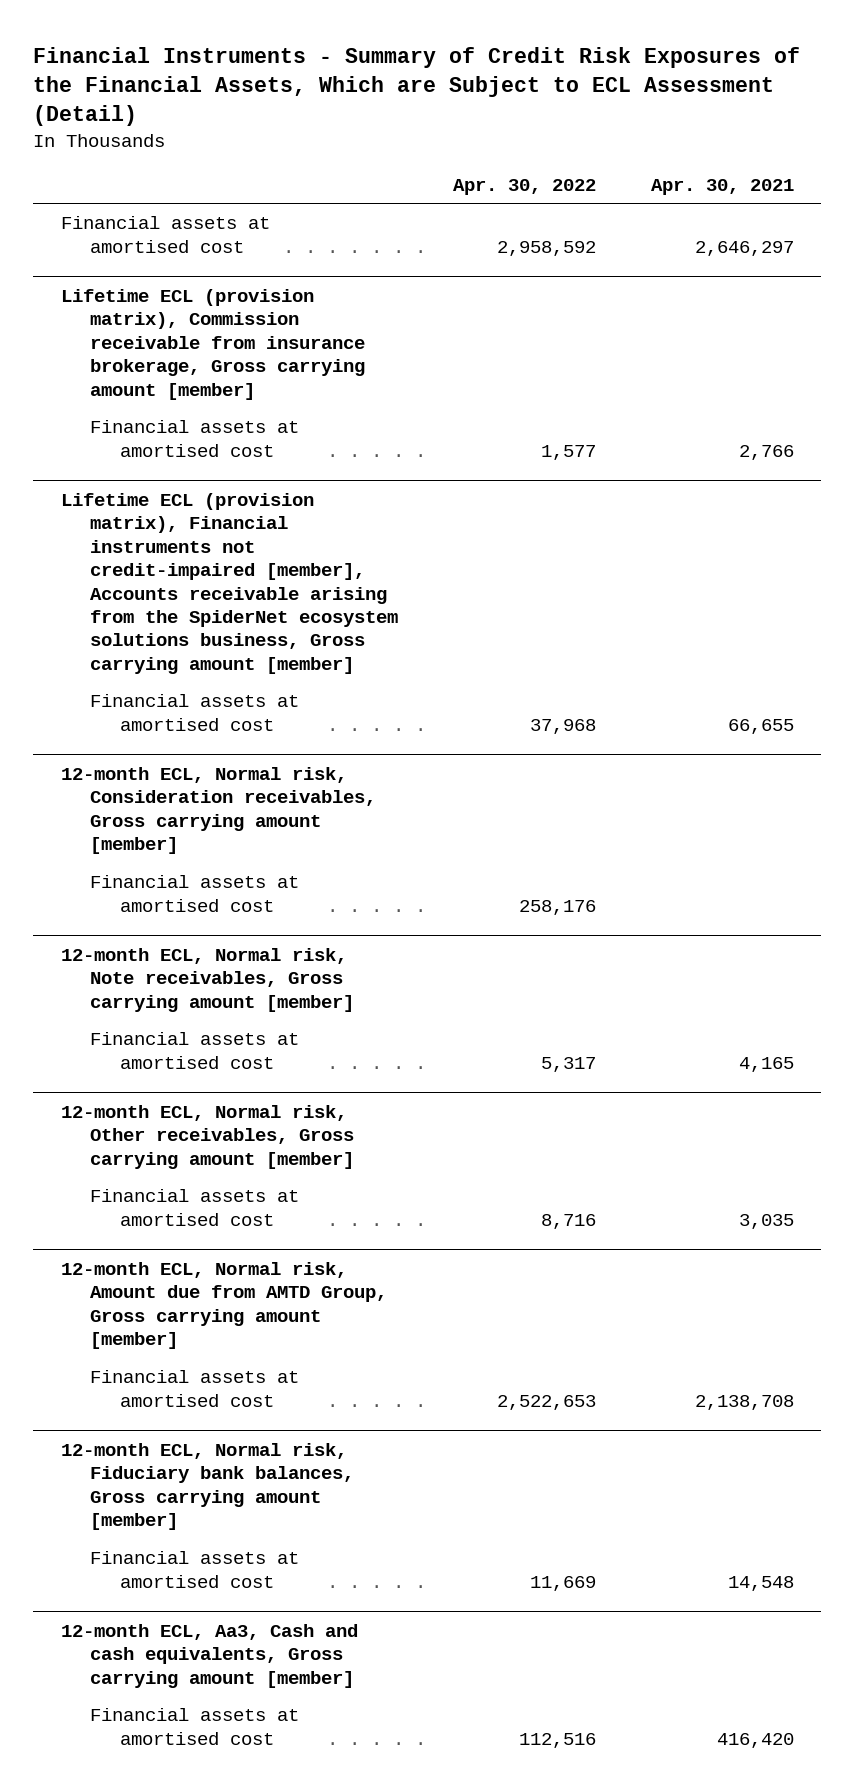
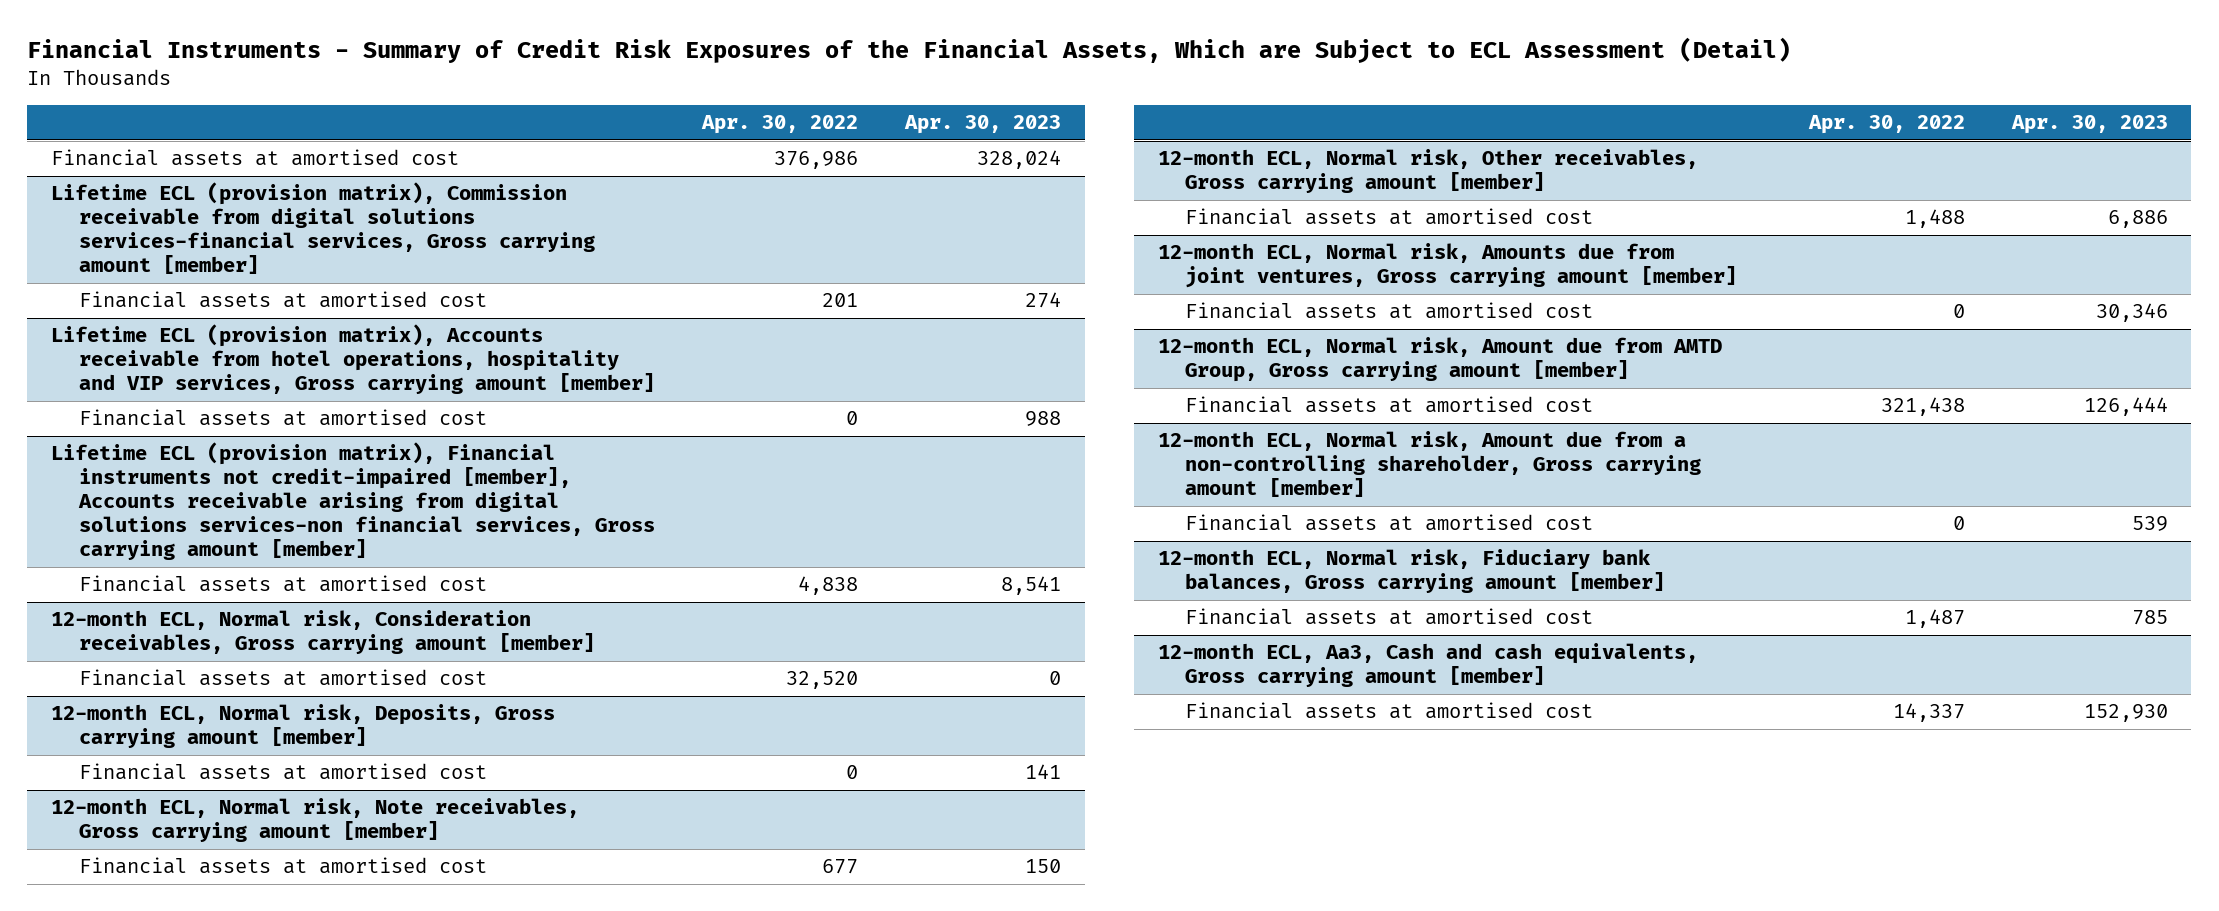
- | Apr. 30, 2022 | Apr. 30, 2021
+ | Apr. 30, 2022 | Apr. 30, 2023
- Financial assets at amortised cost | 2,958,592 | 2,646,297
- Lifetime ECL (provision matrix), Commission receivable from insurance brokerage, Gross carrying amount [member]
- Financial assets at amortised cost | 1,577 | 2,766
- Lifetime ECL (provision matrix), Financial instruments not credit-impaired [member], Accounts receivable arising from the SpiderNet ecosystem solutions business, Gross carrying amount [member]
- Financial assets at amortised cost | 37,968 | 66,655
+ Financial assets at amortised cost | 376,986 | 328,024
+ Lifetime ECL (provision matrix), Commission receivable from digital solutions services-financial services, Gross carrying amount [member]
+ Financial assets at amortised cost | 201 | 274
+ Lifetime ECL (provision matrix), Accounts receivable from hotel operations, hospitality and VIP services, Gross carrying amount [member]
+ Financial assets at amortised cost | 0 | 988
+ Lifetime ECL (provision matrix), Financial instruments not credit-impaired [member], Accounts receivable arising from digital solutions services-non financial services, Gross carrying amount [member]
+ Financial assets at amortised cost | 4,838 | 8,541
@ 12-month ECL, Normal risk, Consideration receivables, Gross carrying amount [member]
- Financial assets at amortised cost | 258,176 |
+ Financial assets at amortised cost | 32,520 | 0
+ 12-month ECL, Normal risk, Deposits, Gross carrying amount [member]
+ Financial assets at amortised cost | 0 | 141
@ 12-month ECL, Normal risk, Note receivables, Gross carrying amount [member]
- Financial assets at amortised cost | 5,317 | 4,165
+ Financial assets at amortised cost | 677 | 150
@ 12-month ECL, Normal risk, Other receivables, Gross carrying amount [member]
- Financial assets at amortised cost | 8,716 | 3,035
+ Financial assets at amortised cost | 1,488 | 6,886
+ 12-month ECL, Normal risk, Amounts due from joint ventures, Gross carrying amount [member]
+ Financial assets at amortised cost | 0 | 30,346
@ 12-month ECL, Normal risk, Amount due from AMTD Group, Gross carrying amount [member]
- Financial assets at amortised cost | 2,522,653 | 2,138,708
+ Financial assets at amortised cost | 321,438 | 126,444
+ 12-month ECL, Normal risk, Amount due from a non-controlling shareholder, Gross carrying amount [member]
+ Financial assets at amortised cost | 0 | 539
@ 12-month ECL, Normal risk, Fiduciary bank balances, Gross carrying amount [member]
- Financial assets at amortised cost | 11,669 | 14,548
+ Financial assets at amortised cost | 1,487 | 785
@ 12-month ECL, Aa3, Cash and cash equivalents, Gross carrying amount [member]
- Financial assets at amortised cost | 112,516 | 416,420
+ Financial assets at amortised cost | 14,337 | 152,930

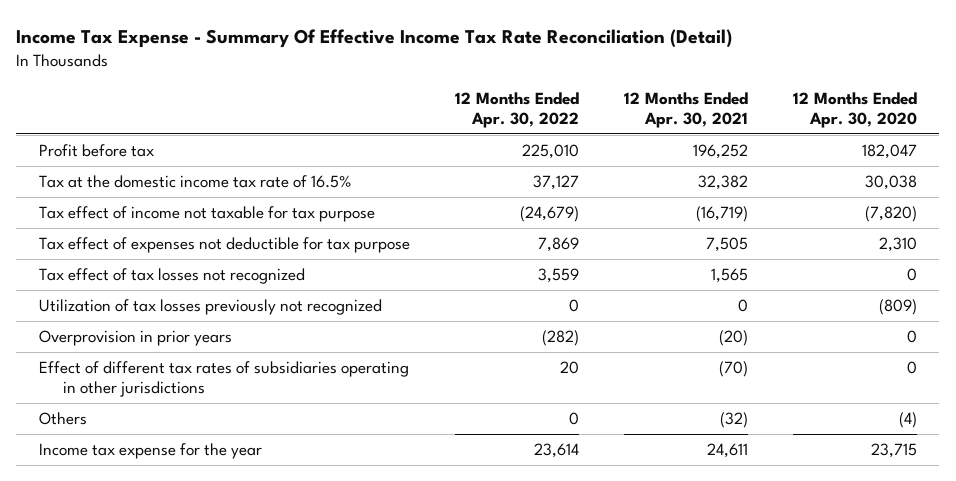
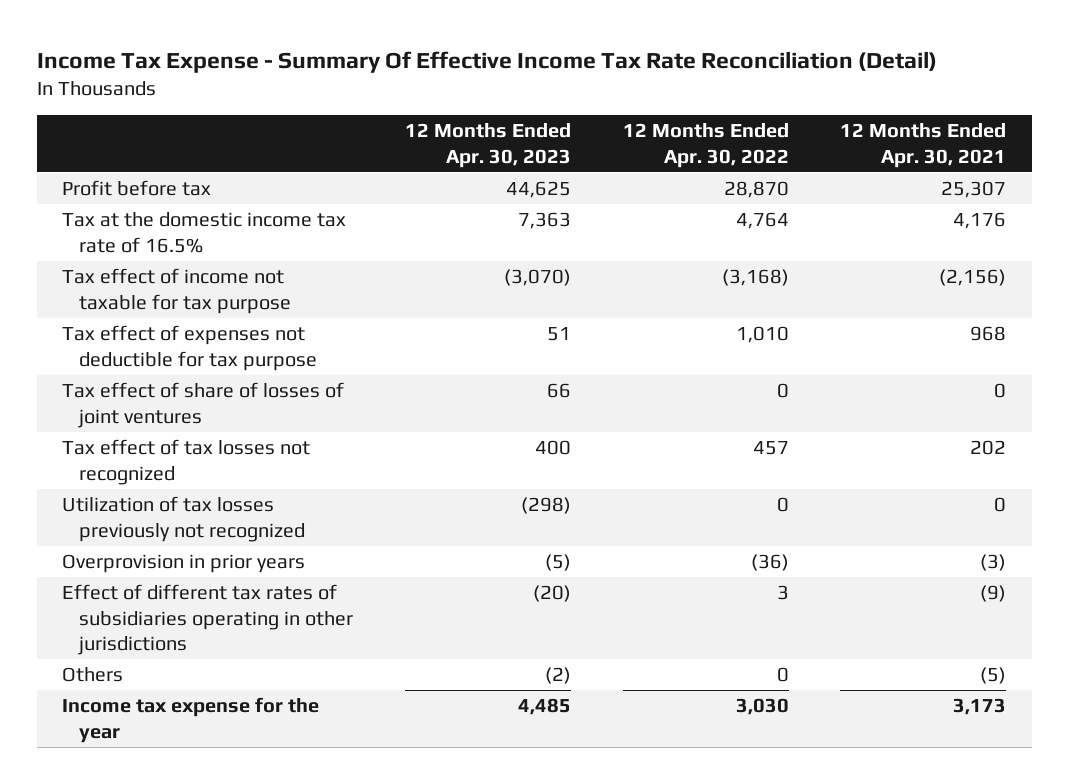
- | 12 Months Ended Apr. 30, 2022 | 12 Months Ended Apr. 30, 2021 | 12 Months Ended Apr. 30, 2020
+ | 12 Months Ended Apr. 30, 2023 | 12 Months Ended Apr. 30, 2022 | 12 Months Ended Apr. 30, 2021
- Profit before tax | 225,010 | 196,252 | 182,047
- Tax at the domestic income tax rate of 16.5% | 37,127 | 32,382 | 30,038
- Tax effect of income not taxable for tax purpose | (24,679) | (16,719) | (7,820)
- Tax effect of expenses not deductible for tax purpose | 7,869 | 7,505 | 2,310
- Tax effect of tax losses not recognized | 3,559 | 1,565 | 0
+ Profit before tax | 44,625 | 28,870 | 25,307
+ Tax at the domestic income tax rate of 16.5% | 7,363 | 4,764 | 4,176
+ Tax effect of income not taxable for tax purpose | (3,070) | (3,168) | (2,156)
+ Tax effect of expenses not deductible for tax purpose | 51 | 1,010 | 968
+ Tax effect of share of losses of joint ventures | 66 | 0 | 0
+ Tax effect of tax losses not recognized | 400 | 457 | 202
- Overprovision in prior years | (282) | (20) | 0
- Effect of different tax rates of subsidiaries operating in other jurisdictions | 20 | (70) | 0
- Others | 0 | (32) | (4)
- Income tax expense for the year | 23,614 | 24,611 | 23,715
+ Overprovision in prior years | (5) | (36) | (3)
+ Effect of different tax rates of subsidiaries operating in other jurisdictions | (20) | 3 | (9)
+ Others | (2) | 0 | (5)
+ Income tax expense for the year | 4,485 | 3,030 | 3,173

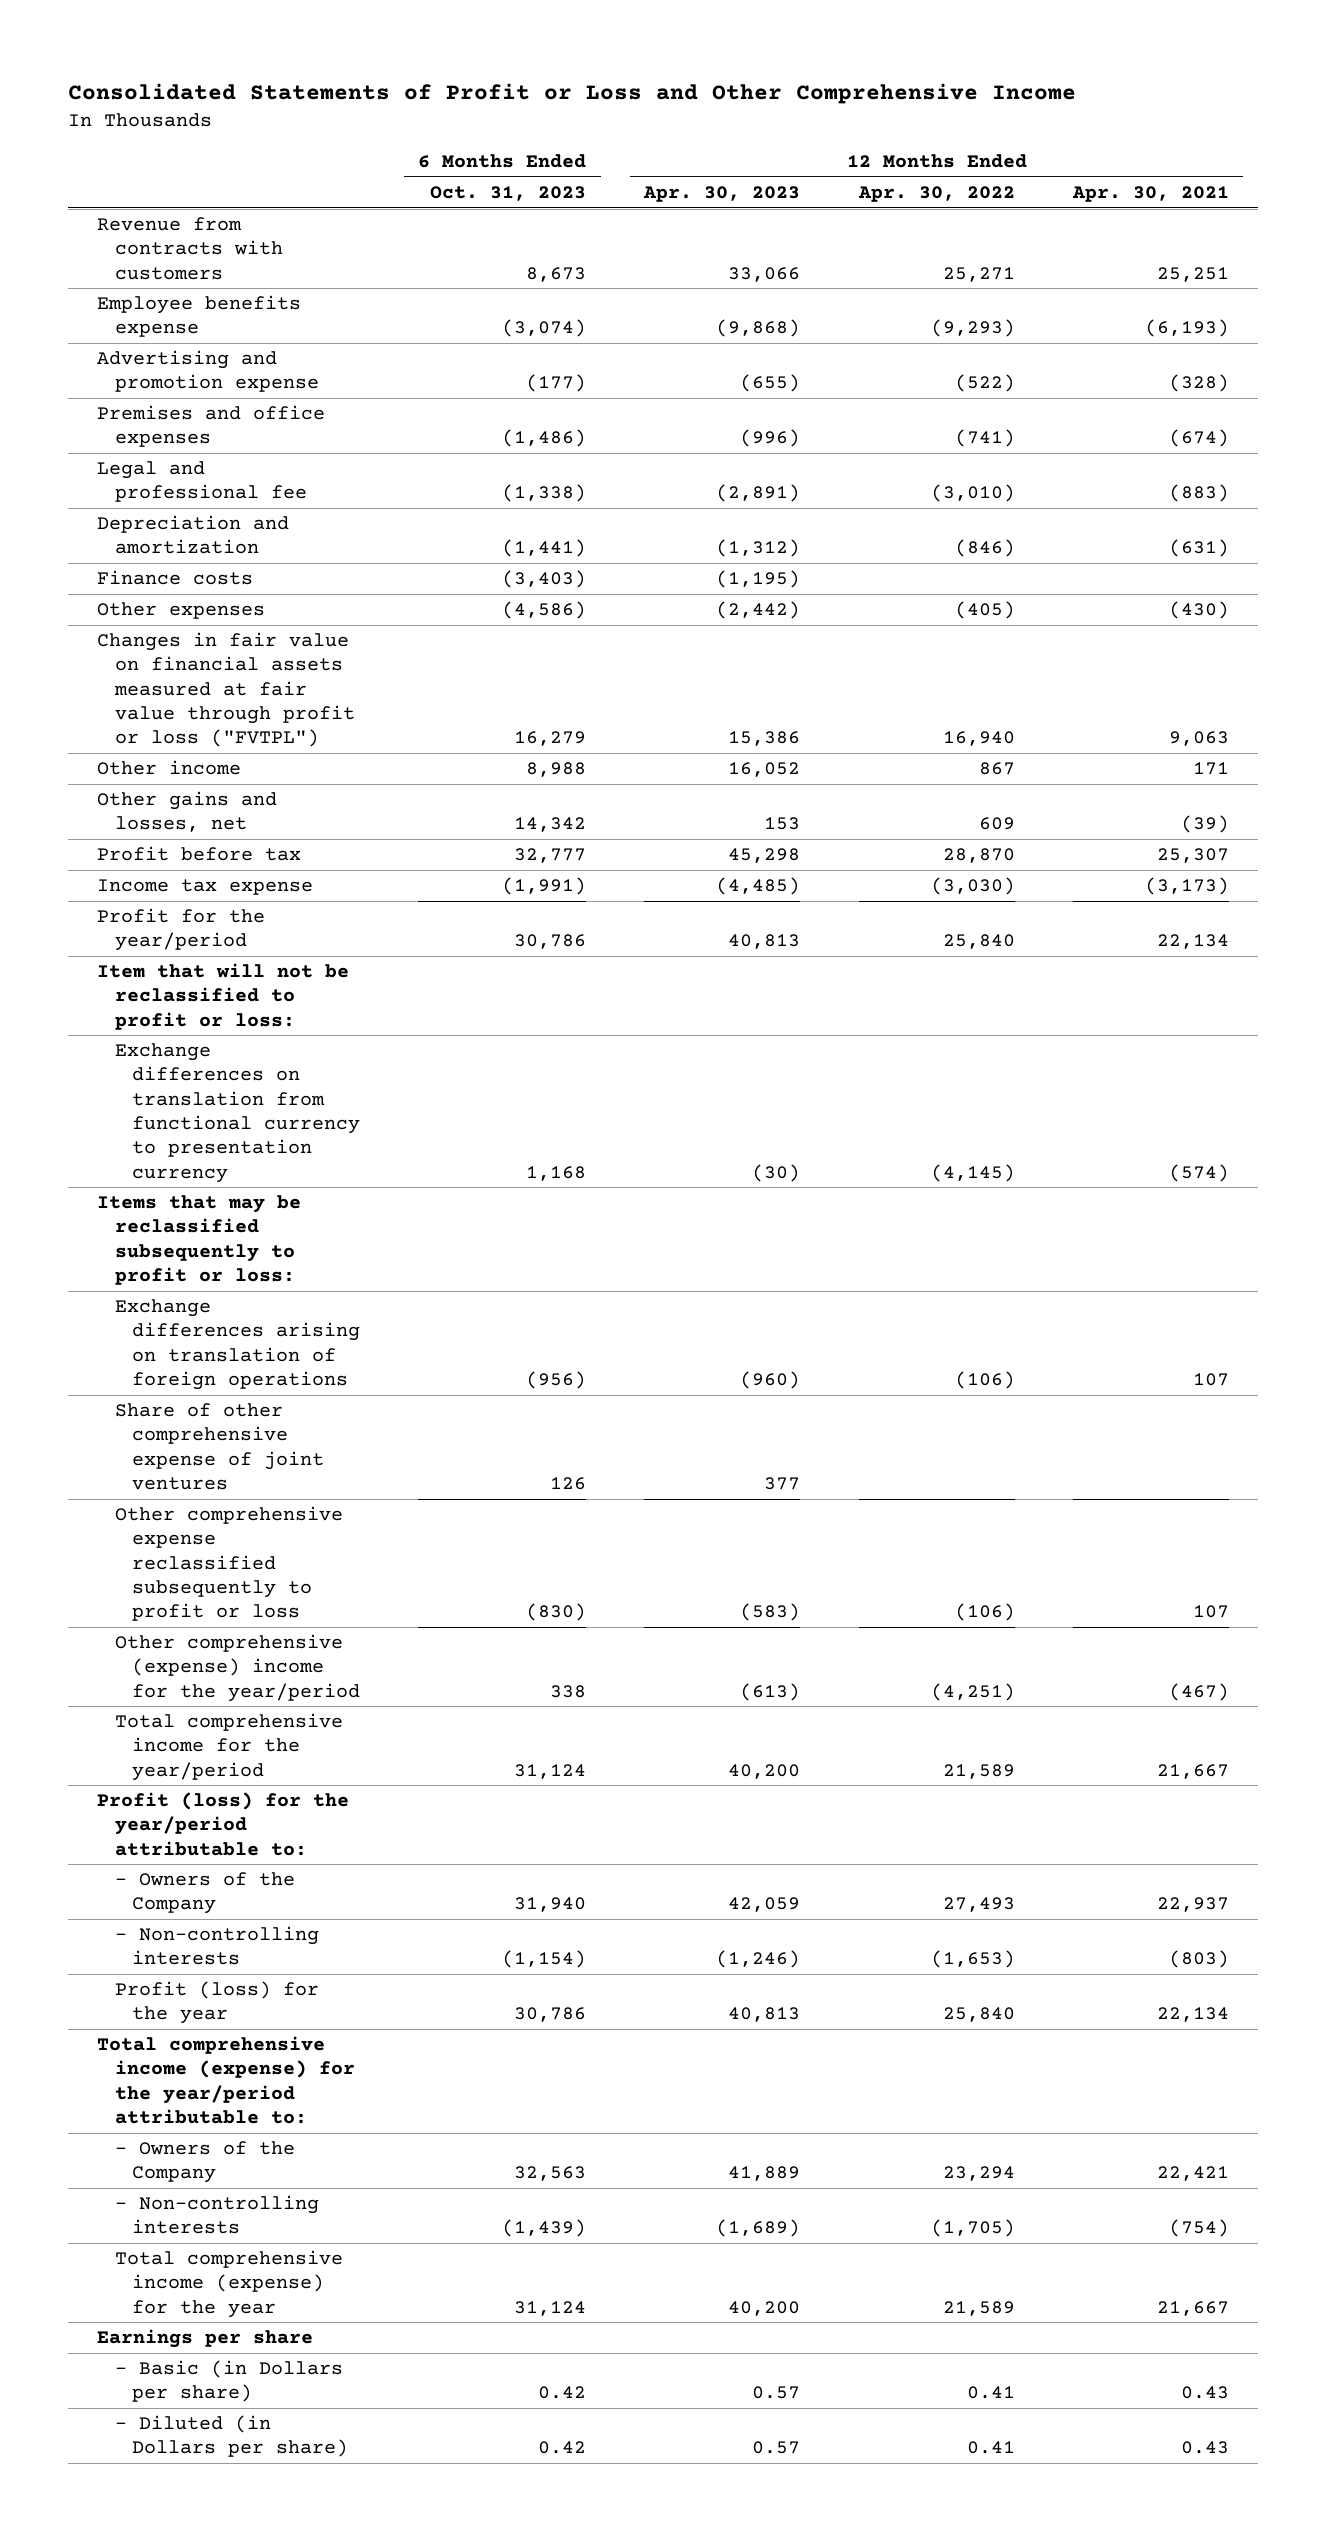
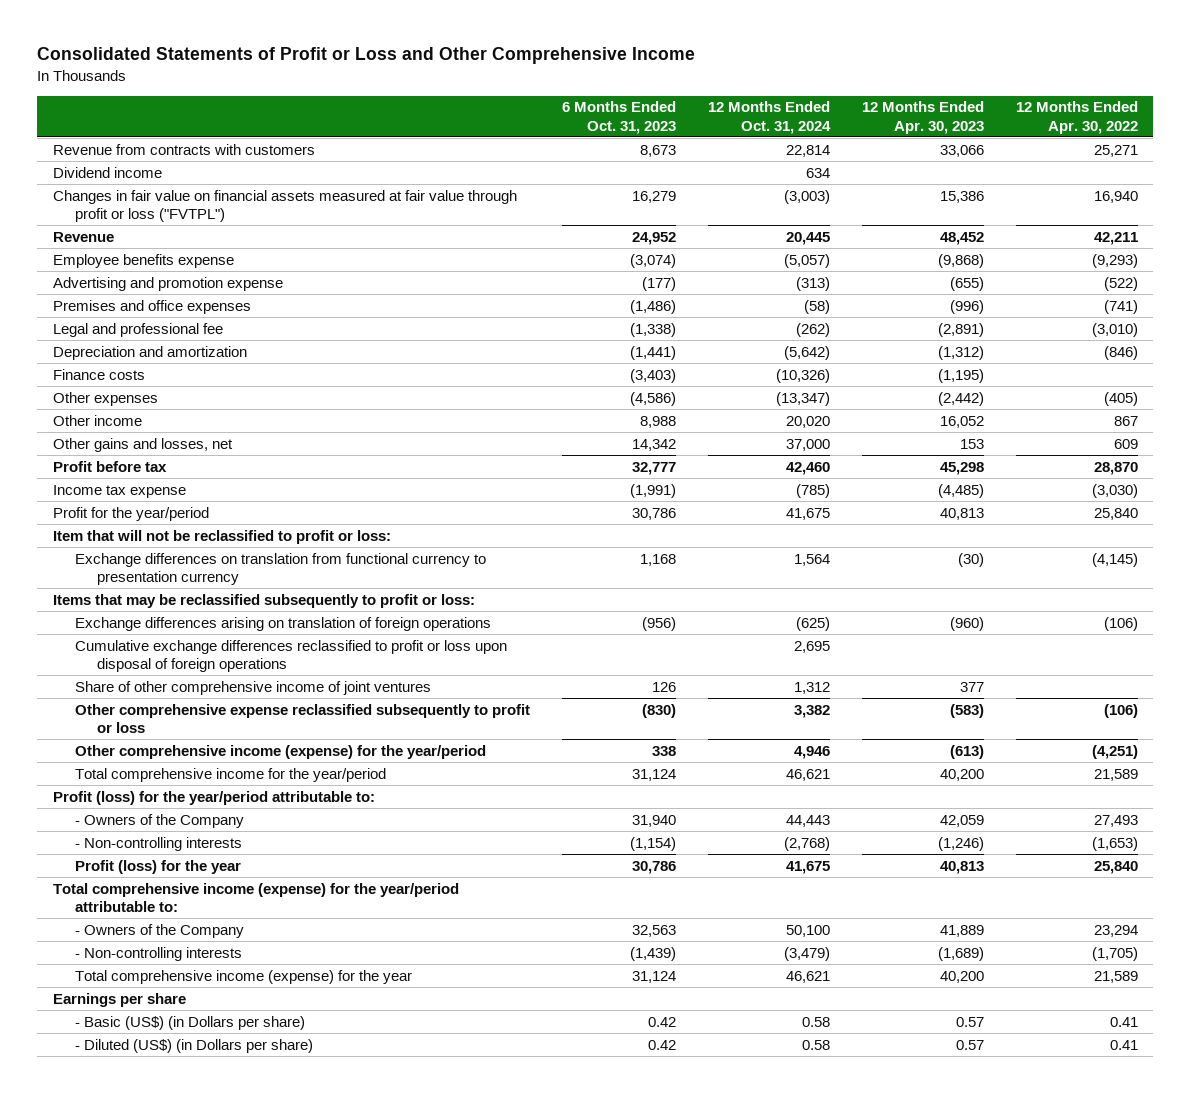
- | 6 Months Ended Oct. 31, 2023 | 12 Months Ended Apr. 30, 2023 | 12 Months Ended Apr. 30, 2022 | 12 Months Ended Apr. 30, 2021
+ | 6 Months Ended Oct. 31, 2023 | 12 Months Ended Oct. 31, 2024 | 12 Months Ended Apr. 30, 2023 | 12 Months Ended Apr. 30, 2022
+ Dividend income | | 634 | |
moved up: Changes in fair value on financial assets measured at fair value through profit or loss ("FVTPL") | 16,279 | (3,003) | 15,386 | 16,940
+ Revenue | 24,952 | 20,445 | 48,452 | 42,211
- Share of other comprehensive expense of joint ventures | 126 | 377 | |
+ Cumulative exchange differences reclassified to profit or loss upon disposal of foreign operations | | 2,695 | |
+ Share of other comprehensive income of joint ventures | 126 | 1,312 | 377 |
- Other comprehensive (expense) income for the year/period | 338 | (613) | (4,251) | (467)
+ Other comprehensive income (expense) for the year/period | 338 | 4,946 | (613) | (4,251)
- - Basic (in Dollars per share) | 0.42 | 0.57 | 0.41 | 0.43
- - Diluted (in Dollars per share) | 0.42 | 0.57 | 0.41 | 0.43
+ - Basic (US$) (in Dollars per share) | 0.42 | 0.58 | 0.57 | 0.41
+ - Diluted (US$) (in Dollars per share) | 0.42 | 0.58 | 0.57 | 0.41

